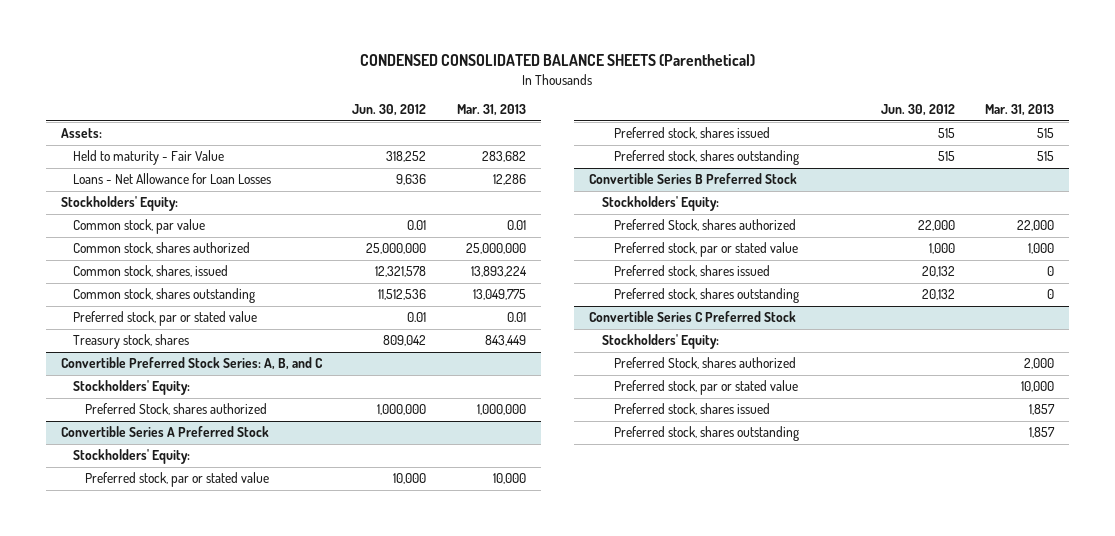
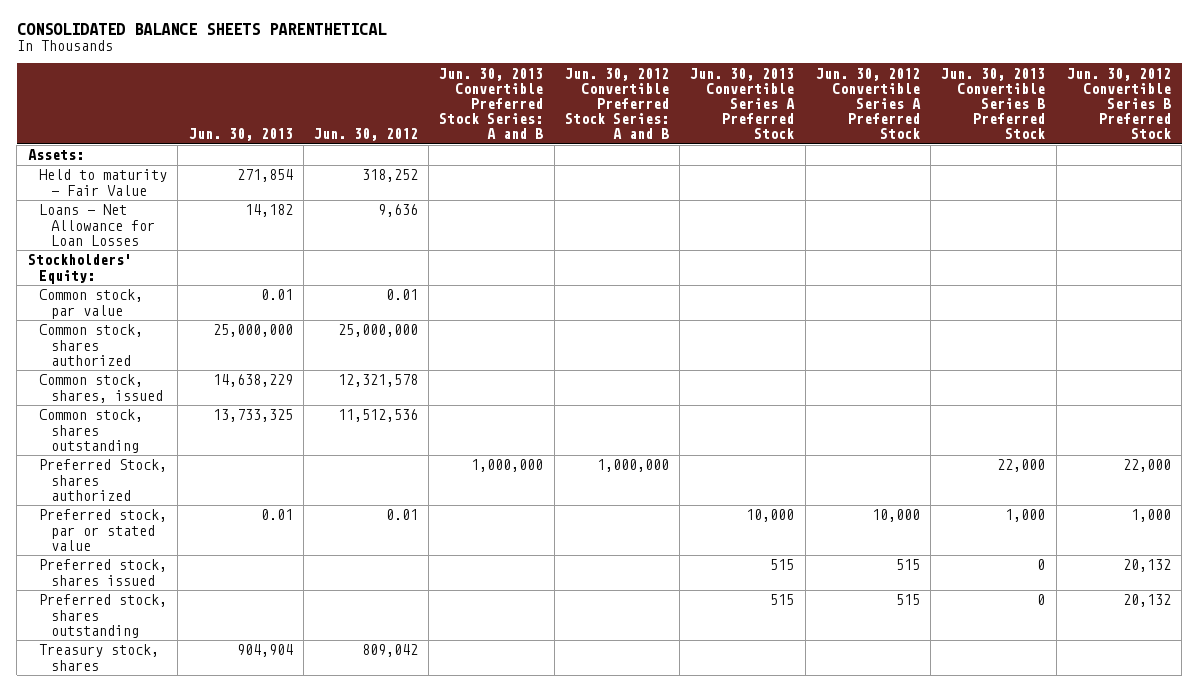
- CONDENSED CONSOLIDATED BALANCE SHEETS (Parenthetical)
+ CONSOLIDATED BALANCE SHEETS PARENTHETICAL
- | Jun. 30, 2012 | Mar. 31, 2013
+ | Jun. 30, 2013 | Jun. 30, 2012 | Jun. 30, 2013 Convertible Preferred Stock Series: A and B | Jun. 30, 2012 Convertible Preferred Stock Series: A and B | Jun. 30, 2013 Convertible Series A Preferred Stock | Jun. 30, 2012 Convertible Series A Preferred Stock | Jun. 30, 2013 Convertible Series B Preferred Stock | Jun. 30, 2012 Convertible Series B Preferred Stock
- Convertible Preferred Stock Series: A, B, and C
- Stockholders' Equity:
- Preferred Stock, shares authorized | 1,000,000 | 1,000,000
- Convertible Series A Preferred Stock
- Stockholders' Equity:
- Preferred stock, par or stated value | 10,000 | 10,000
- Preferred stock, shares issued | 515 | 515
- Preferred stock, shares outstanding | 515 | 515
- Convertible Series B Preferred Stock
- Stockholders' Equity:
- Preferred Stock, shares authorized | 22,000 | 22,000
- Preferred stock, par or stated value | 1,000 | 1,000
- Preferred stock, shares issued | 20,132 | 0
- Preferred stock, shares outstanding | 20,132 | 0
- Convertible Series C Preferred Stock
- Stockholders' Equity:
- Preferred stock, par or stated value | | 10,000
moved down: Preferred stock, par or stated value | 0.01 | 0.01 | | | 10,000 | 10,000 | 1,000 | 1,000
moved down: Treasury stock, shares | 904,904 | 809,042 | | | | | |

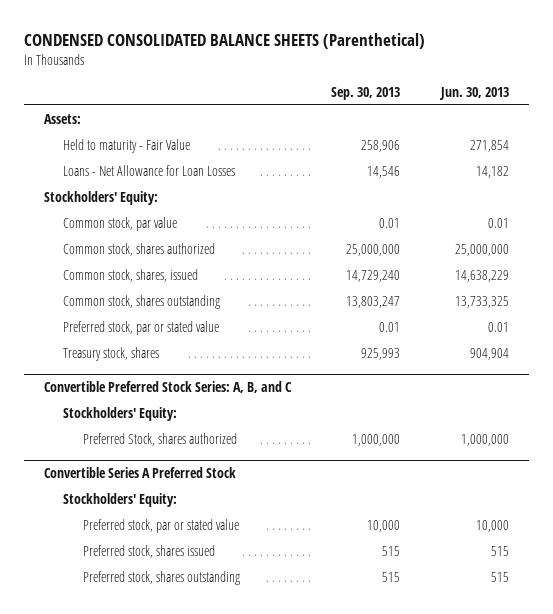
- CONSOLIDATED BALANCE SHEETS PARENTHETICAL
+ CONDENSED CONSOLIDATED BALANCE SHEETS (Parenthetical)
- | Jun. 30, 2013 | Jun. 30, 2012 | Jun. 30, 2013 Convertible Preferred Stock Series: A and B | Jun. 30, 2012 Convertible Preferred Stock Series: A and B | Jun. 30, 2013 Convertible Series A Preferred Stock | Jun. 30, 2012 Convertible Series A Preferred Stock | Jun. 30, 2013 Convertible Series B Preferred Stock | Jun. 30, 2012 Convertible Series B Preferred Stock
+ | Sep. 30, 2013 | Jun. 30, 2013
- Preferred Stock, shares authorized | | | 1,000,000 | 1,000,000 | | | 22,000 | 22,000
- Preferred stock, shares issued | | | | | 515 | 515 | 0 | 20,132
- Preferred stock, shares outstanding | | | | | 515 | 515 | 0 | 20,132
+ Convertible Preferred Stock Series: A, B, and C
+ Stockholders' Equity:
+ Preferred Stock, shares authorized | 1,000,000 | 1,000,000
+ Convertible Series A Preferred Stock
+ Stockholders' Equity:
+ Preferred stock, par or stated value | 10,000 | 10,000
+ Preferred stock, shares issued | 515 | 515
+ Preferred stock, shares outstanding | 515 | 515

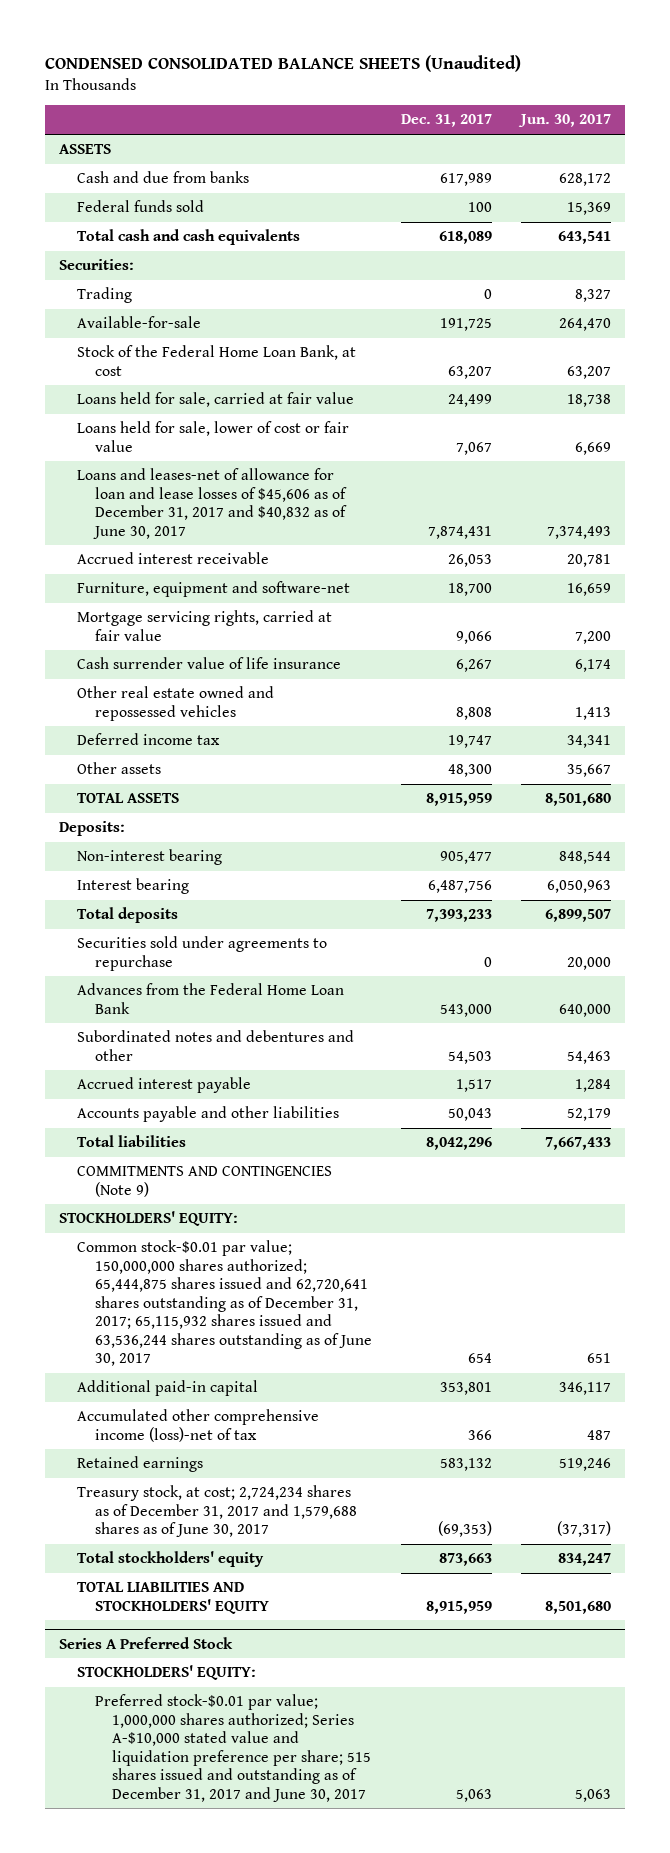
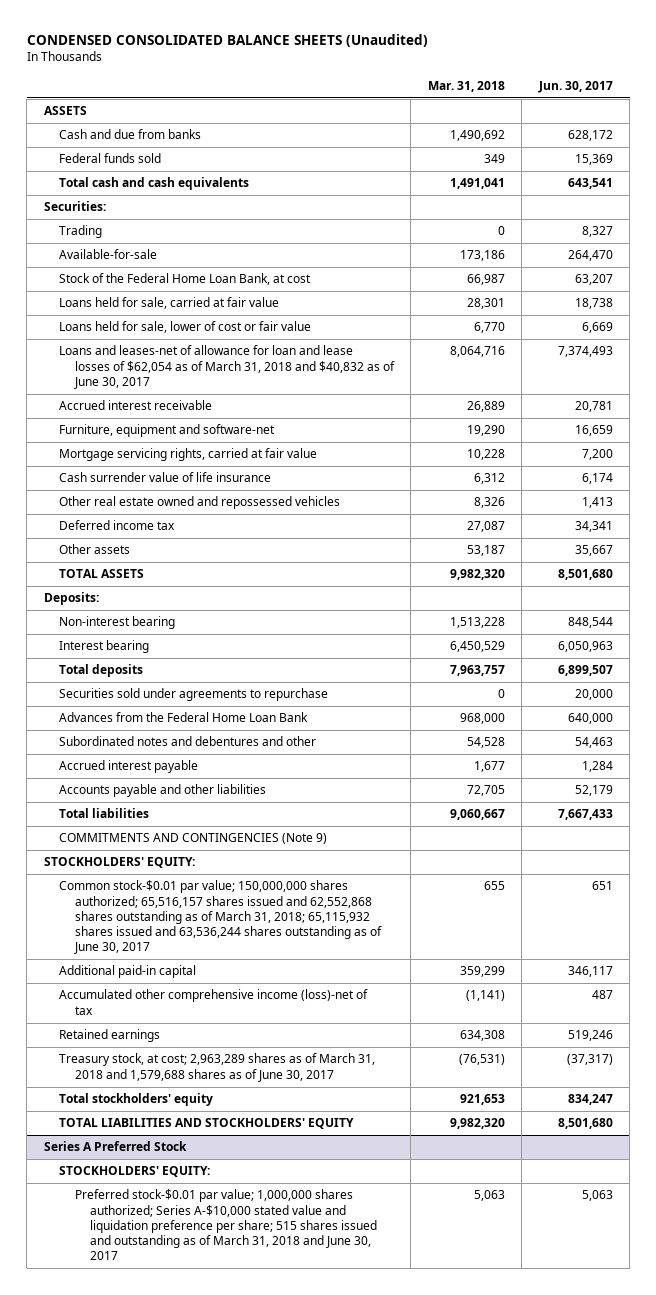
- | Dec. 31, 2017 | Jun. 30, 2017
+ | Mar. 31, 2018 | Jun. 30, 2017
- Loans and leases-net of allowance for loan and lease losses of $45,606 as of December 31, 2017 and $40,832 as of June 30, 2017 | 7,874,431 | 7,374,493
+ Loans and leases-net of allowance for loan and lease losses of $62,054 as of March 31, 2018 and $40,832 as of June 30, 2017 | 8,064,716 | 7,374,493
- Common stock-$0.01 par value; 150,000,000 shares authorized; 65,444,875 shares issued and 62,720,641 shares outstanding as of December 31, 2017; 65,115,932 shares issued and 63,536,244 shares outstanding as of June 30, 2017 | 654 | 651
+ Common stock-$0.01 par value; 150,000,000 shares authorized; 65,516,157 shares issued and 62,552,868 shares outstanding as of March 31, 2018; 65,115,932 shares issued and 63,536,244 shares outstanding as of June 30, 2017 | 655 | 651
- Treasury stock, at cost; 2,724,234 shares as of December 31, 2017 and 1,579,688 shares as of June 30, 2017 | (69,353) | (37,317)
+ Treasury stock, at cost; 2,963,289 shares as of March 31, 2018 and 1,579,688 shares as of June 30, 2017 | (76,531) | (37,317)
@ Series A Preferred Stock
- Preferred stock-$0.01 par value; 1,000,000 shares authorized; Series A-$10,000 stated value and liquidation preference per share; 515 shares issued and outstanding as of December 31, 2017 and June 30, 2017 | 5,063 | 5,063
+ Preferred stock-$0.01 par value; 1,000,000 shares authorized; Series A-$10,000 stated value and liquidation preference per share; 515 shares issued and outstanding as of March 31, 2018 and June 30, 2017 | 5,063 | 5,063

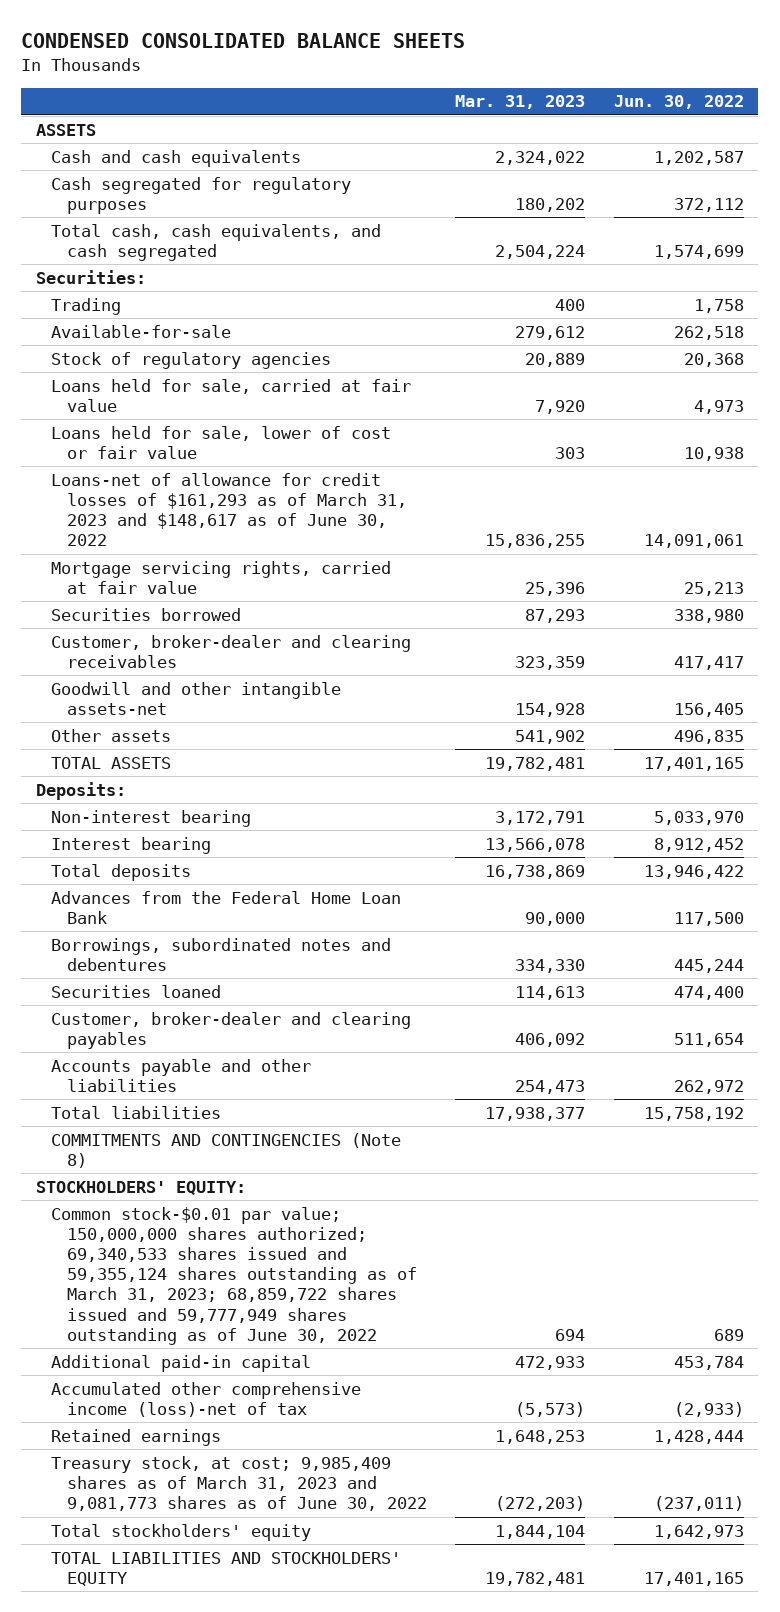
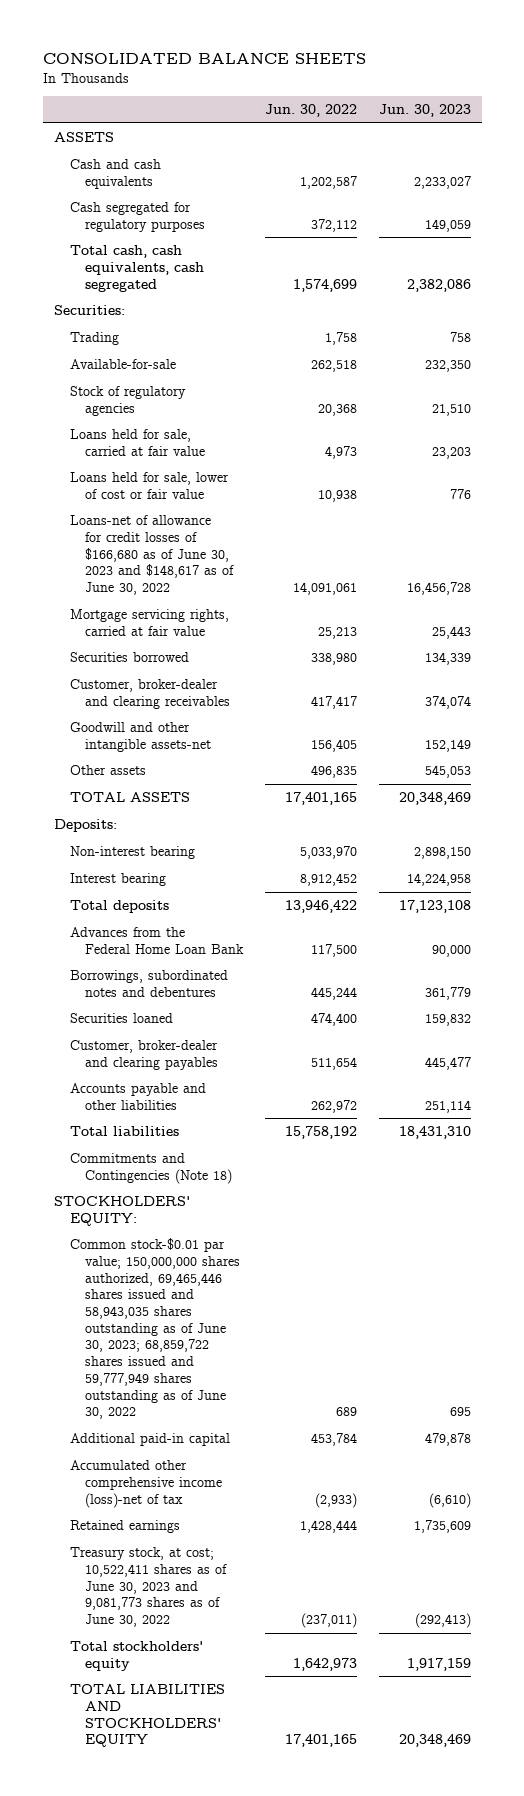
- CONDENSED CONSOLIDATED BALANCE SHEETS
+ CONSOLIDATED BALANCE SHEETS
- | Mar. 31, 2023 | Jun. 30, 2022
+ | Jun. 30, 2022 | Jun. 30, 2023
- Total cash, cash equivalents, and cash segregated | 2,504,224 | 1,574,699
+ Total cash, cash equivalents, cash segregated | 1,574,699 | 2,382,086
- Loans-net of allowance for credit losses of $161,293 as of March 31, 2023 and $148,617 as of June 30, 2022 | 15,836,255 | 14,091,061
+ Loans-net of allowance for credit losses of $166,680 as of June 30, 2023 and $148,617 as of June 30, 2022 | 14,091,061 | 16,456,728
- COMMITMENTS AND CONTINGENCIES (Note 8)
+ Commitments and Contingencies (Note 18)
- Common stock-$0.01 par value; 150,000,000 shares authorized; 69,340,533 shares issued and 59,355,124 shares outstanding as of March 31, 2023; 68,859,722 shares issued and 59,777,949 shares outstanding as of June 30, 2022 | 694 | 689
+ Common stock-$0.01 par value; 150,000,000 shares authorized, 69,465,446 shares issued and 58,943,035 shares outstanding as of June 30, 2023; 68,859,722 shares issued and 59,777,949 shares outstanding as of June 30, 2022 | 689 | 695
- Treasury stock, at cost; 9,985,409 shares as of March 31, 2023 and 9,081,773 shares as of June 30, 2022 | (272,203) | (237,011)
+ Treasury stock, at cost; 10,522,411 shares as of June 30, 2023 and 9,081,773 shares as of June 30, 2022 | (237,011) | (292,413)

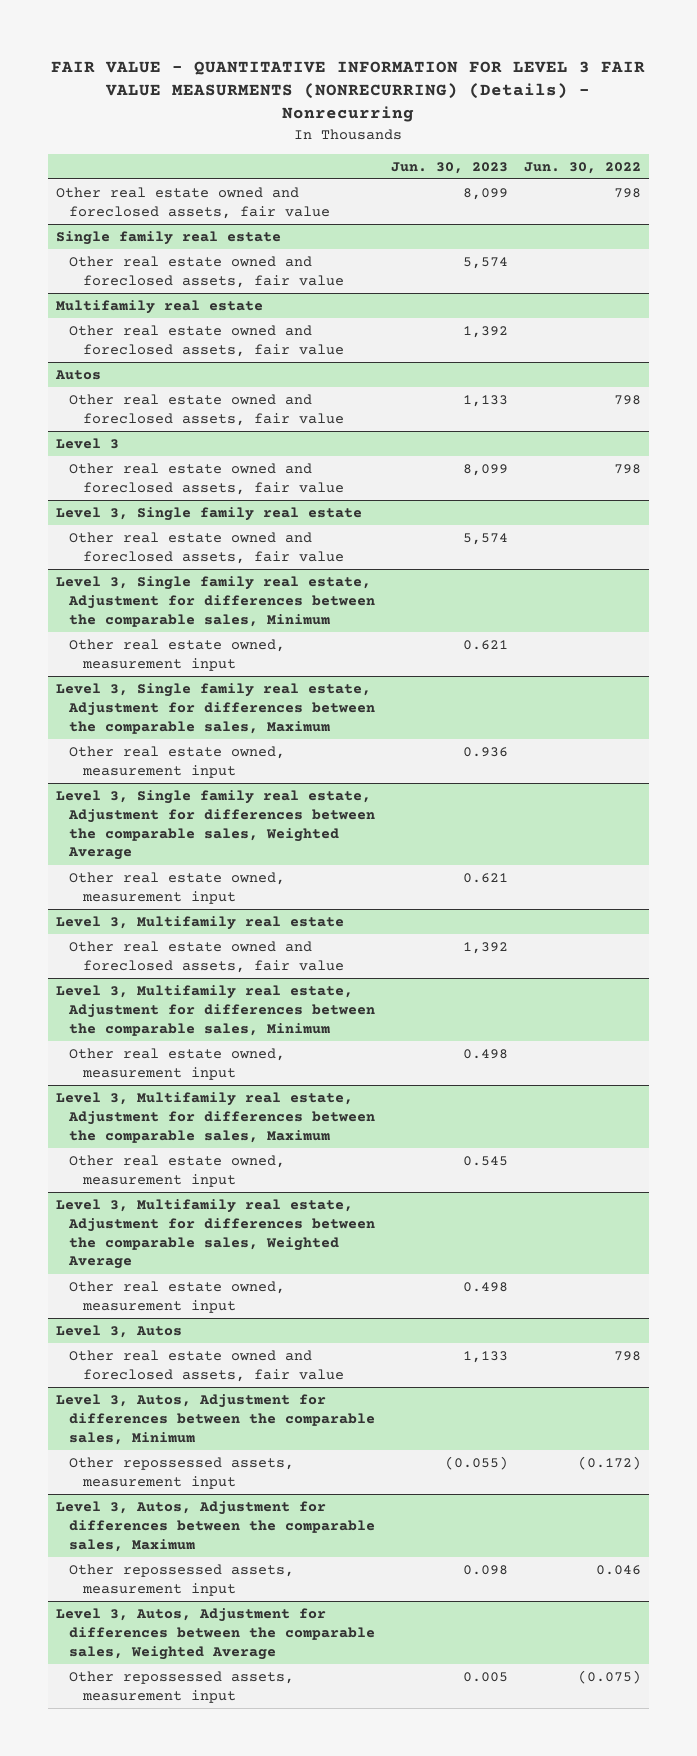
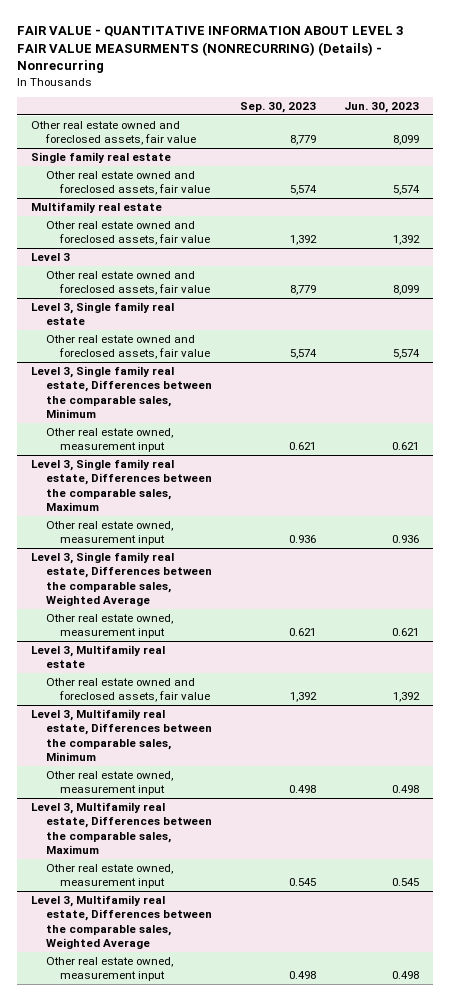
- FAIR VALUE - QUANTITATIVE INFORMATION FOR LEVEL 3 FAIR VALUE MEASURMENTS (NONRECURRING) (Details) - Nonrecurring
+ FAIR VALUE - QUANTITATIVE INFORMATION ABOUT LEVEL 3 FAIR VALUE MEASURMENTS (NONRECURRING) (Details) - Nonrecurring
- | Jun. 30, 2023 | Jun. 30, 2022
+ | Sep. 30, 2023 | Jun. 30, 2023
- Autos
- Other real estate owned and foreclosed assets, fair value | 1,133 | 798
- Level 3, Single family real estate, Adjustment for differences between the comparable sales, Minimum
+ Level 3, Single family real estate, Differences between the comparable sales, Minimum
- Level 3, Single family real estate, Adjustment for differences between the comparable sales, Maximum
+ Level 3, Single family real estate, Differences between the comparable sales, Maximum
- Level 3, Single family real estate, Adjustment for differences between the comparable sales, Weighted Average
+ Level 3, Single family real estate, Differences between the comparable sales, Weighted Average
- Level 3, Multifamily real estate, Adjustment for differences between the comparable sales, Minimum
+ Level 3, Multifamily real estate, Differences between the comparable sales, Minimum
- Level 3, Multifamily real estate, Adjustment for differences between the comparable sales, Maximum
+ Level 3, Multifamily real estate, Differences between the comparable sales, Maximum
- Level 3, Multifamily real estate, Adjustment for differences between the comparable sales, Weighted Average
+ Level 3, Multifamily real estate, Differences between the comparable sales, Weighted Average
- Level 3, Autos
- Other real estate owned and foreclosed assets, fair value | 1,133 | 798
- Level 3, Autos, Adjustment for differences between the comparable sales, Minimum
- Other repossessed assets, measurement input | (0.055) | (0.172)
- Level 3, Autos, Adjustment for differences between the comparable sales, Maximum
- Other repossessed assets, measurement input | 0.098 | 0.046
- Level 3, Autos, Adjustment for differences between the comparable sales, Weighted Average
- Other repossessed assets, measurement input | 0.005 | (0.075)

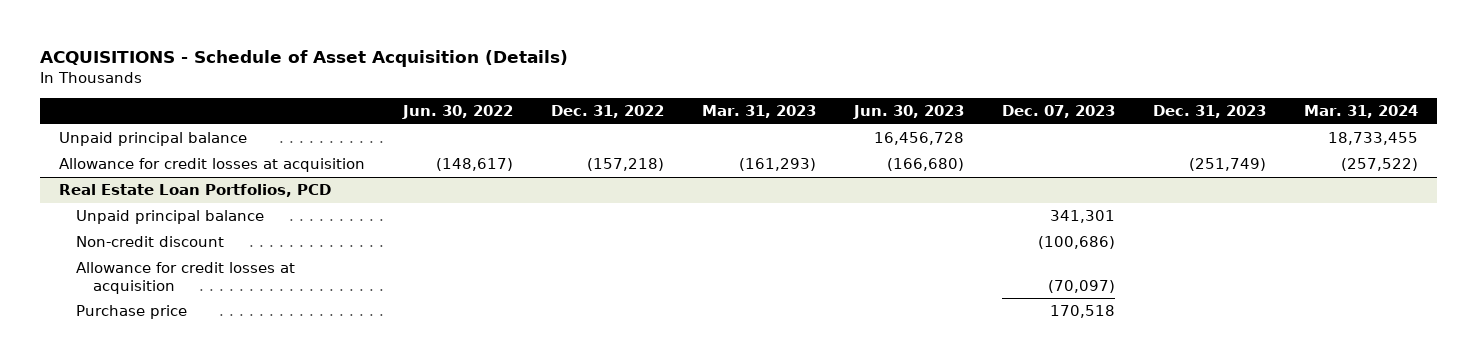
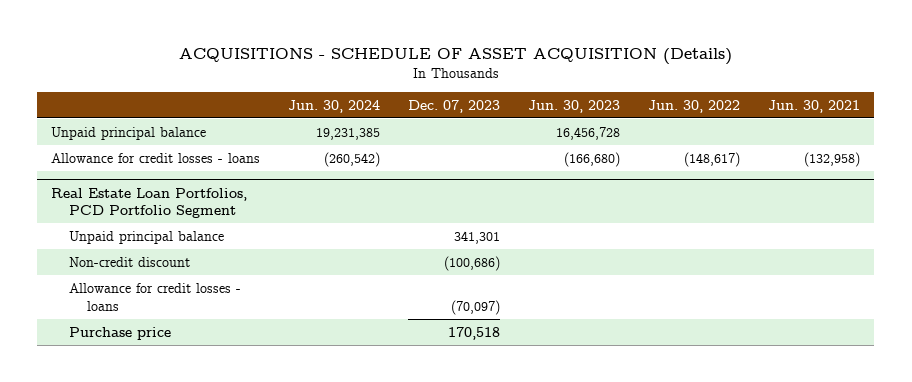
- ACQUISITIONS - Schedule of Asset Acquisition (Details)
+ ACQUISITIONS - SCHEDULE OF ASSET ACQUISITION (Details)
- | Jun. 30, 2022 | Dec. 31, 2022 | Mar. 31, 2023 | Jun. 30, 2023 | Dec. 07, 2023 | Dec. 31, 2023 | Mar. 31, 2024
+ | Jun. 30, 2024 | Dec. 07, 2023 | Jun. 30, 2023 | Jun. 30, 2022 | Jun. 30, 2021
- Allowance for credit losses at acquisition | (148,617) | (157,218) | (161,293) | (166,680) | | (251,749) | (257,522)
- Real Estate Loan Portfolios, PCD
+ Allowance for credit losses - loans | (260,542) | | (166,680) | (148,617) | (132,958)
+ Real Estate Loan Portfolios, PCD Portfolio Segment
- Allowance for credit losses at acquisition | | | | | (70,097) | |
+ Allowance for credit losses - loans | | (70,097) | | |

